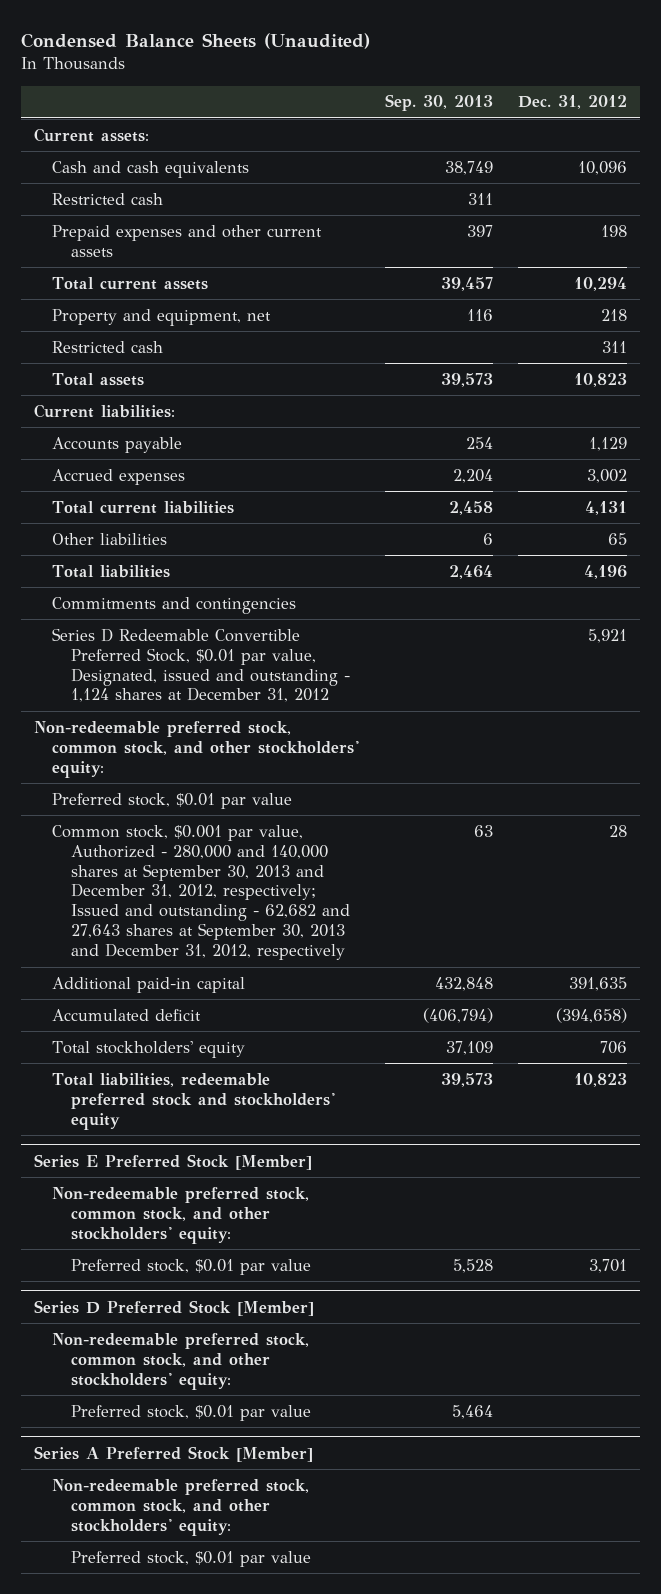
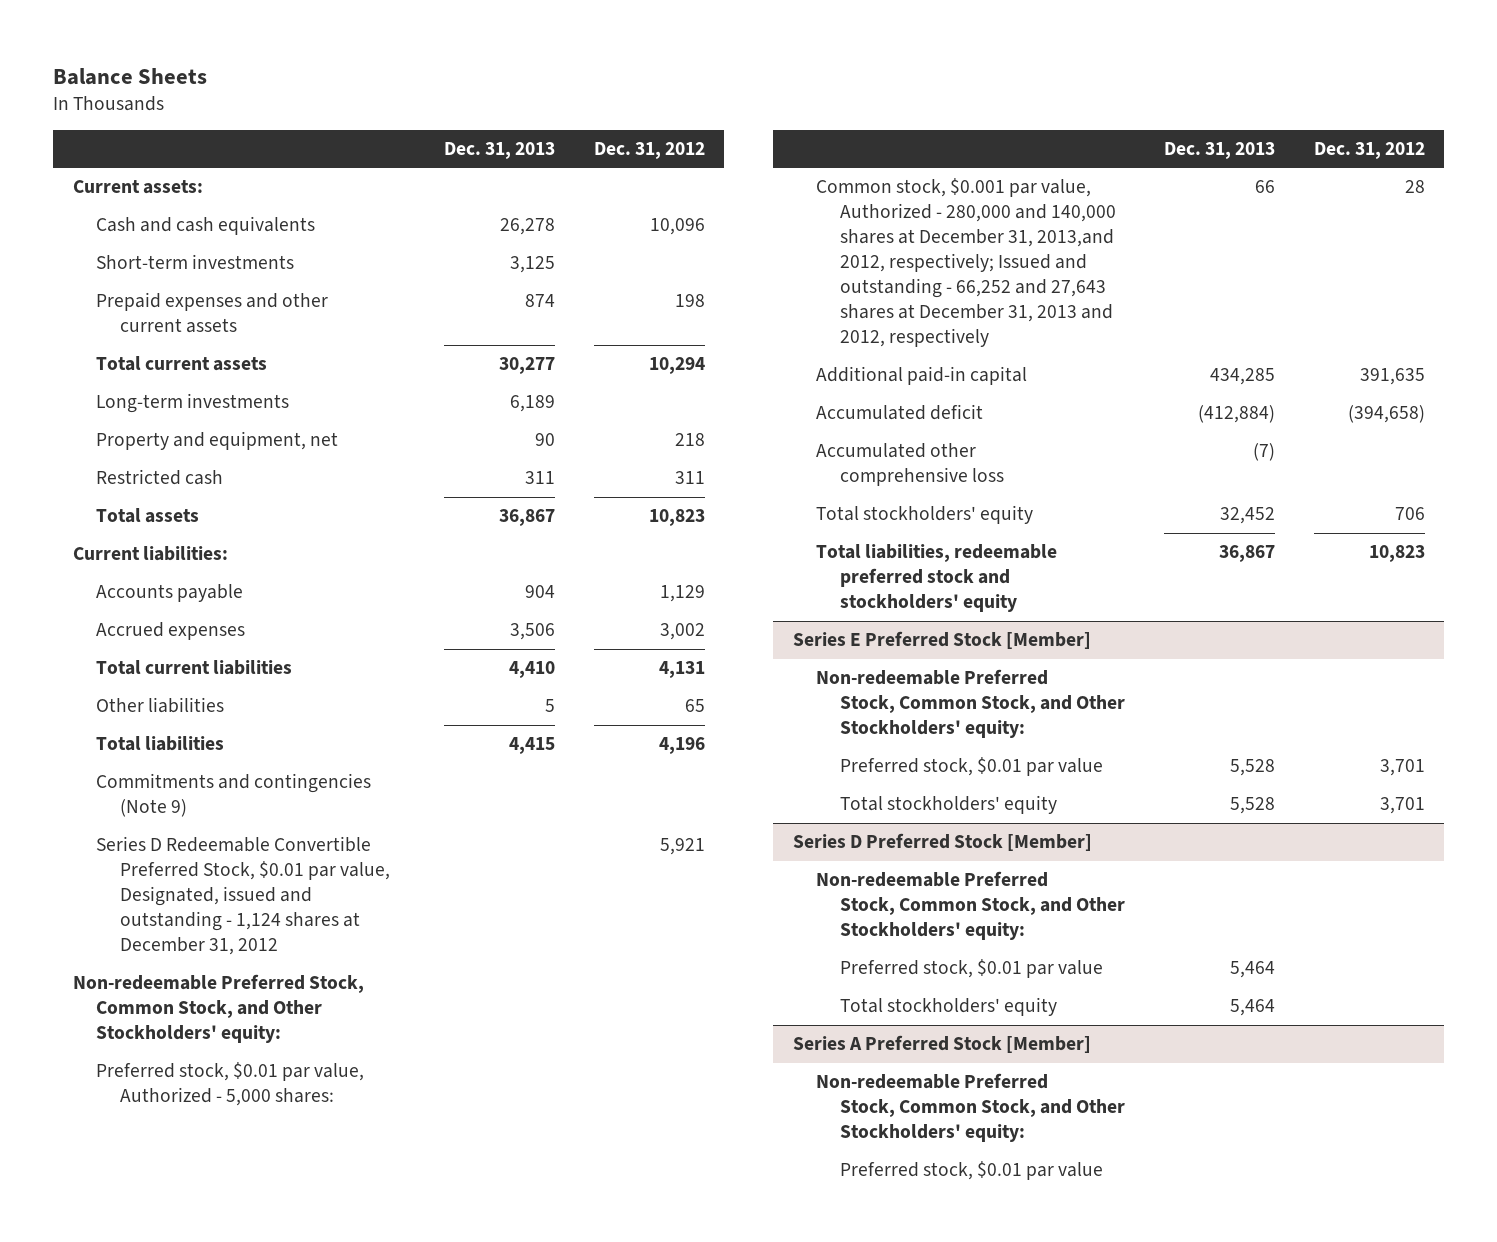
- Condensed Balance Sheets (Unaudited)
+ Balance Sheets
- | Sep. 30, 2013 | Dec. 31, 2012
+ | Dec. 31, 2013 | Dec. 31, 2012
- Restricted cash | 311 |
+ Short-term investments | 3,125 |
+ Long-term investments | 6,189 |
- Commitments and contingencies
+ Commitments and contingencies (Note 9)
- Non-redeemable preferred stock, common stock, and other stockholders' equity:
- Preferred stock, $0.01 par value
- Common stock, $0.001 par value, Authorized - 280,000 and 140,000 shares at September 30, 2013 and December 31, 2012, respectively; Issued and outstanding - 62,682 and 27,643 shares at September 30, 2013 and December 31, 2012, respectively | 63 | 28
+ Non-redeemable Preferred Stock, Common Stock, and Other Stockholders' equity:
+ Preferred stock, $0.01 par value, Authorized - 5,000 shares:
+ Common stock, $0.001 par value, Authorized - 280,000 and 140,000 shares at December 31, 2013,and 2012, respectively; Issued and outstanding - 66,252 and 27,643 shares at December 31, 2013 and 2012, respectively | 66 | 28
+ Accumulated other comprehensive loss | (7) |
@ Series E Preferred Stock [Member]
- Non-redeemable preferred stock, common stock, and other stockholders' equity:
+ Non-redeemable Preferred Stock, Common Stock, and Other Stockholders' equity:
+ Total stockholders' equity | 5,528 | 3,701
@ Series D Preferred Stock [Member]
- Non-redeemable preferred stock, common stock, and other stockholders' equity:
+ Non-redeemable Preferred Stock, Common Stock, and Other Stockholders' equity:
+ Total stockholders' equity | 5,464 |
@ Series A Preferred Stock [Member]
- Non-redeemable preferred stock, common stock, and other stockholders' equity:
+ Non-redeemable Preferred Stock, Common Stock, and Other Stockholders' equity:

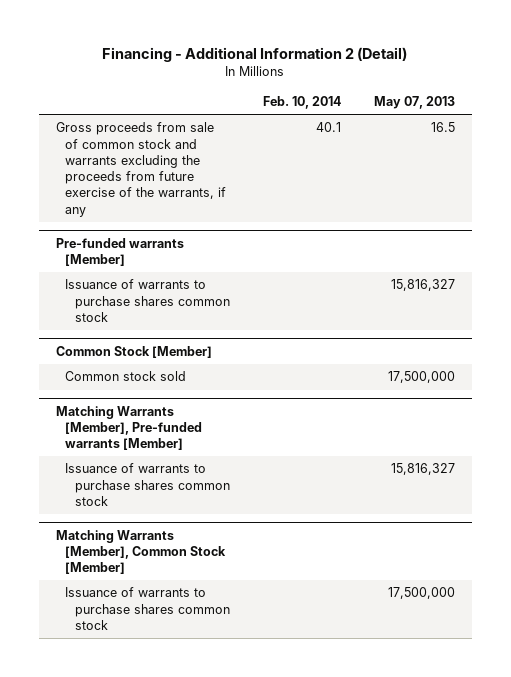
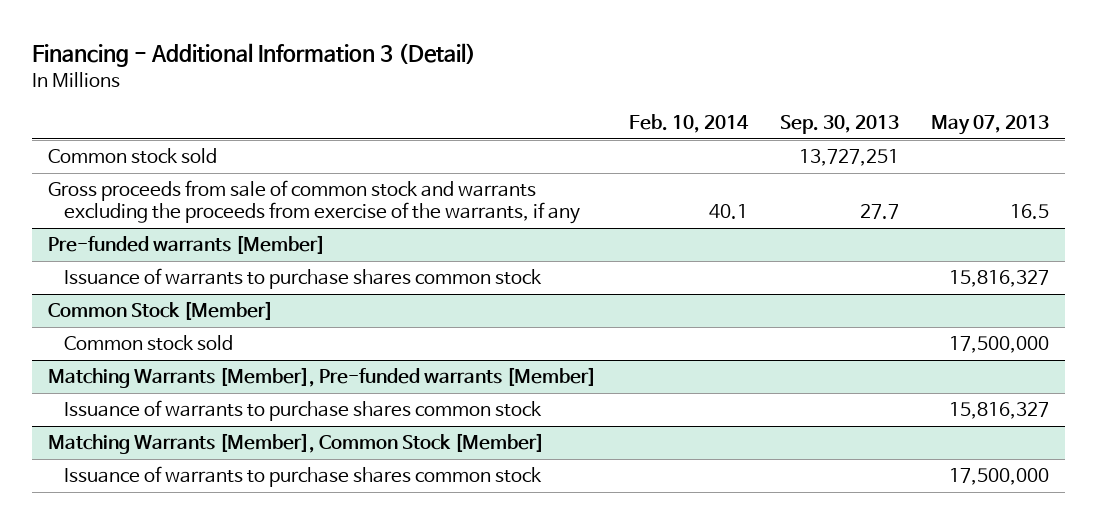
- Financing - Additional Information 2 (Detail)
+ Financing - Additional Information 3 (Detail)
- | Feb. 10, 2014 | May 07, 2013
+ | Feb. 10, 2014 | Sep. 30, 2013 | May 07, 2013
- Gross proceeds from sale of common stock and warrants excluding the proceeds from future exercise of the warrants, if any | 40.1 | 16.5
+ Common stock sold | | 13,727,251 |
+ Gross proceeds from sale of common stock and warrants excluding the proceeds from exercise of the warrants, if any | 40.1 | 27.7 | 16.5

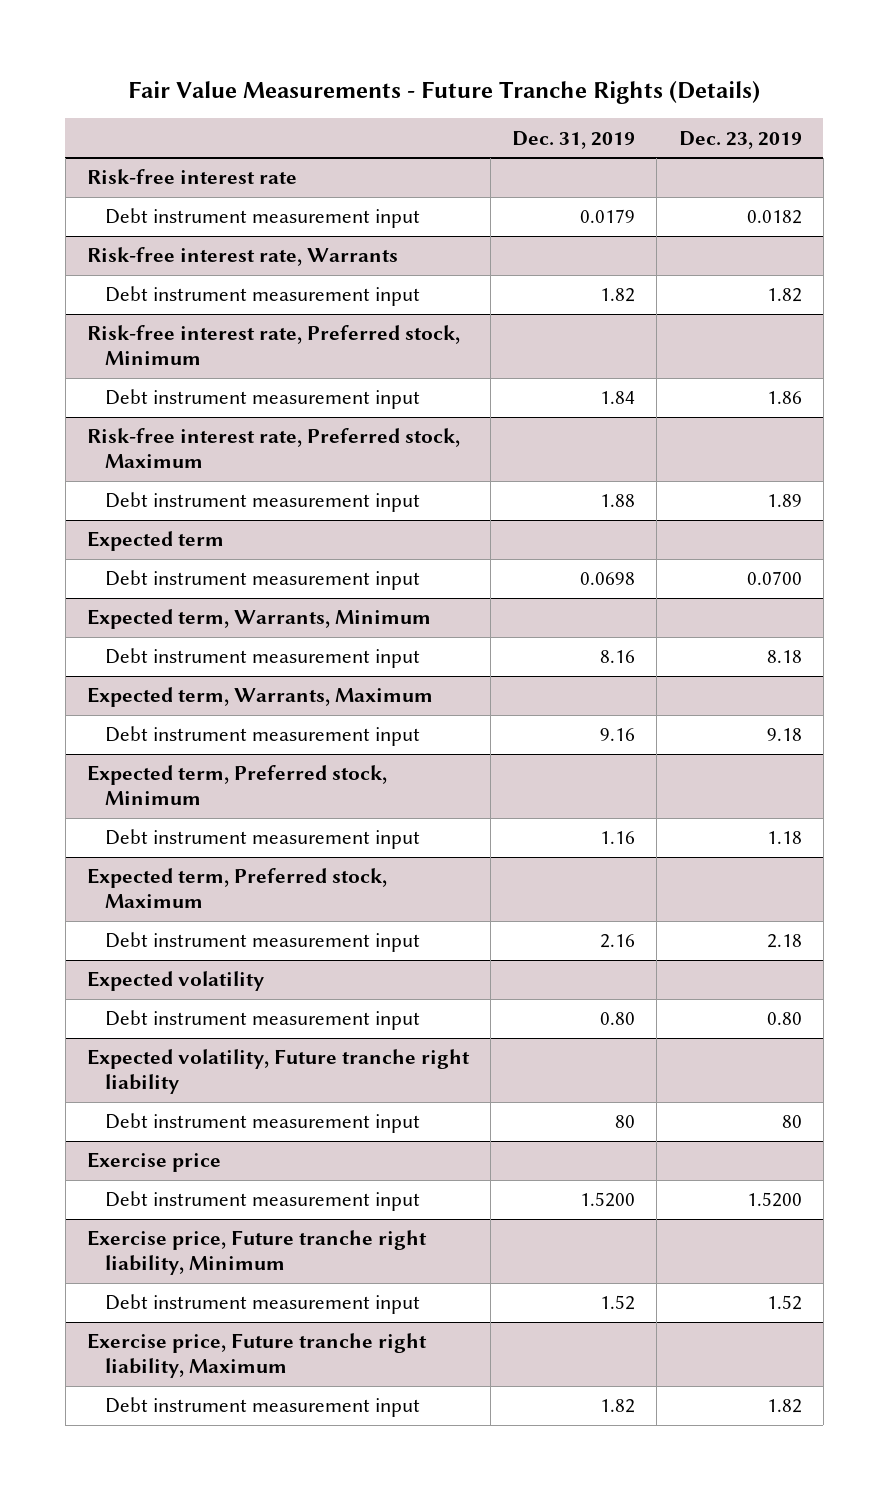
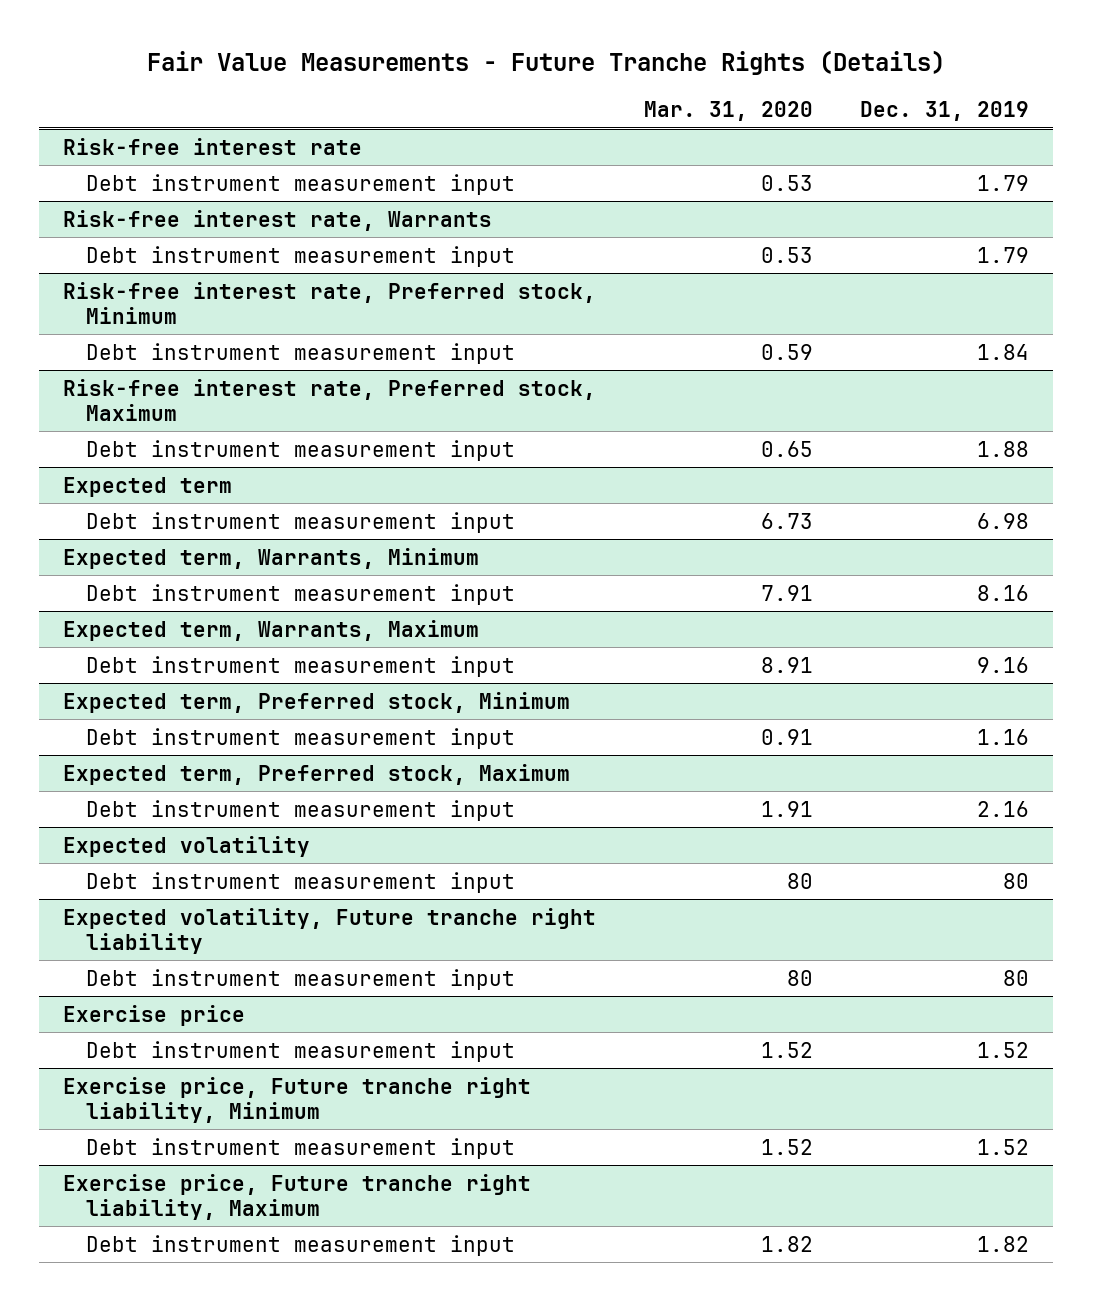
- | Dec. 31, 2019 | Dec. 23, 2019
+ | Mar. 31, 2020 | Dec. 31, 2019
@ Risk-free interest rate
- Debt instrument measurement input | 0.0179 | 0.0182
+ Debt instrument measurement input | 0.53 | 1.79
@ Risk-free interest rate, Warrants
- Debt instrument measurement input | 1.82 | 1.82
+ Debt instrument measurement input | 0.53 | 1.79
@ Expected term
- Debt instrument measurement input | 0.0698 | 0.0700
+ Debt instrument measurement input | 6.73 | 6.98
@ Expected volatility
- Debt instrument measurement input | 0.80 | 0.80
+ Debt instrument measurement input | 80 | 80
@ Exercise price
- Debt instrument measurement input | 1.5200 | 1.5200
+ Debt instrument measurement input | 1.52 | 1.52

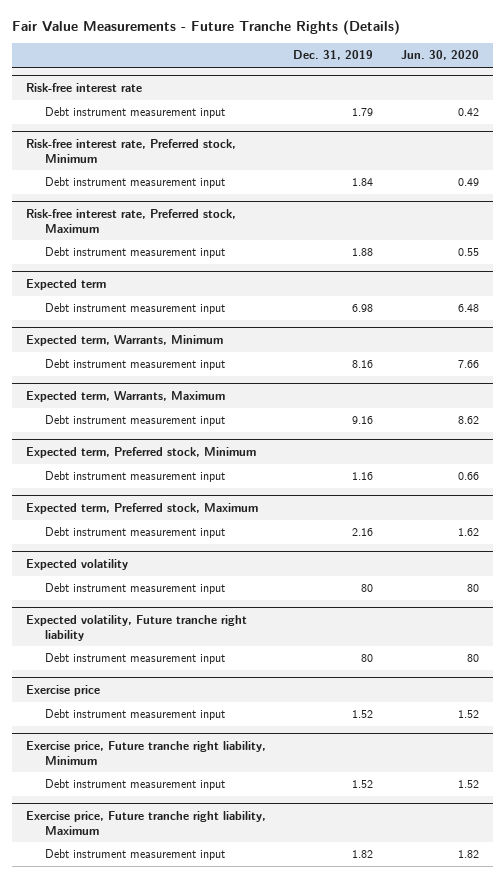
- | Mar. 31, 2020 | Dec. 31, 2019
+ | Dec. 31, 2019 | Jun. 30, 2020
- Risk-free interest rate, Warrants
- Debt instrument measurement input | 0.53 | 1.79

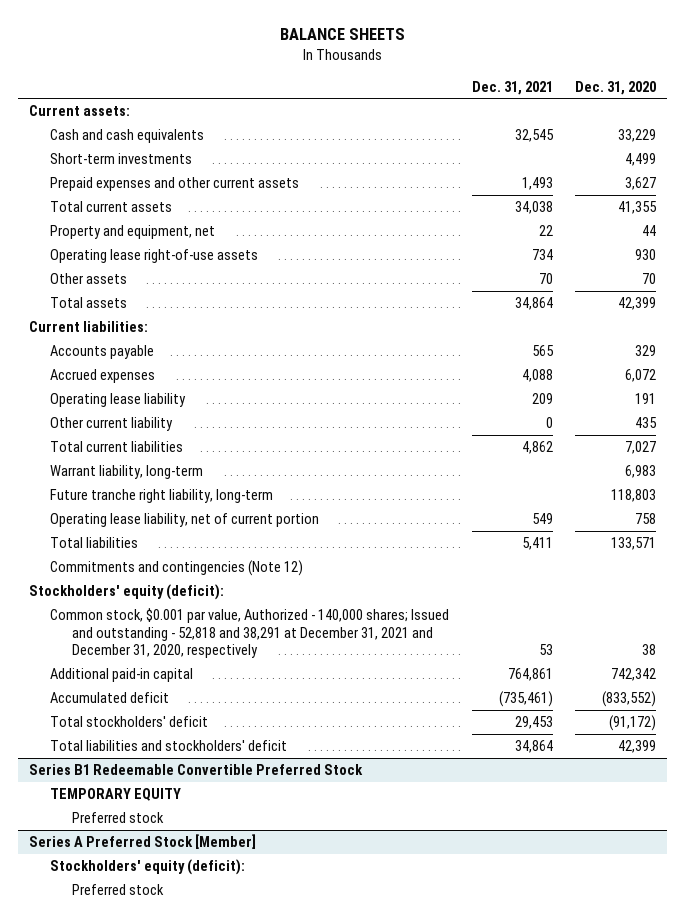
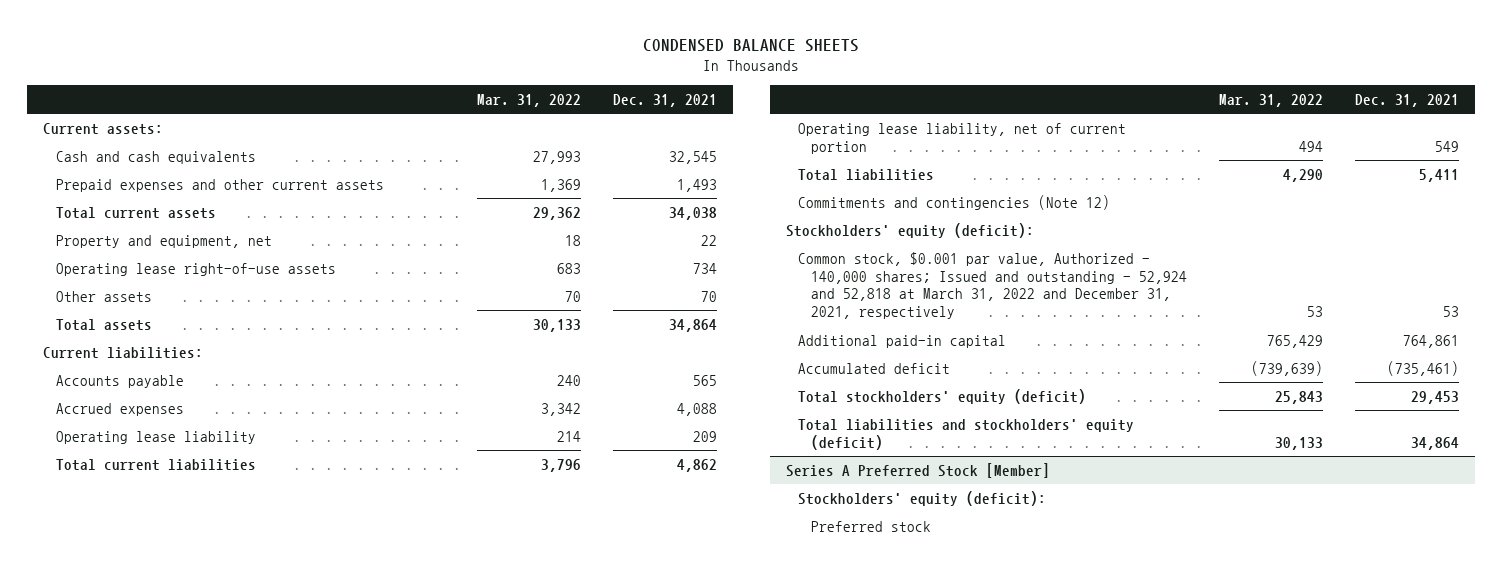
- BALANCE SHEETS
+ CONDENSED BALANCE SHEETS
- | Dec. 31, 2021 | Dec. 31, 2020
+ | Mar. 31, 2022 | Dec. 31, 2021
- Short-term investments | | 4,499
- Other current liability | 0 | 435
- Warrant liability, long-term | | 6,983
- Future tranche right liability, long-term | | 118,803
- Common stock, $0.001 par value, Authorized - 140,000 shares; Issued and outstanding - 52,818 and 38,291 at December 31, 2021 and December 31, 2020, respectively | 53 | 38
+ Common stock, $0.001 par value, Authorized - 140,000 shares; Issued and outstanding - 52,924 and 52,818 at March 31, 2022 and December 31, 2021, respectively | 53 | 53
- Total stockholders' deficit | 29,453 | (91,172)
- Total liabilities and stockholders' deficit | 34,864 | 42,399
- Series B1 Redeemable Convertible Preferred Stock
- TEMPORARY EQUITY
- Preferred stock
+ Total stockholders' equity (deficit) | 25,843 | 29,453
+ Total liabilities and stockholders' equity (deficit) | 30,133 | 34,864

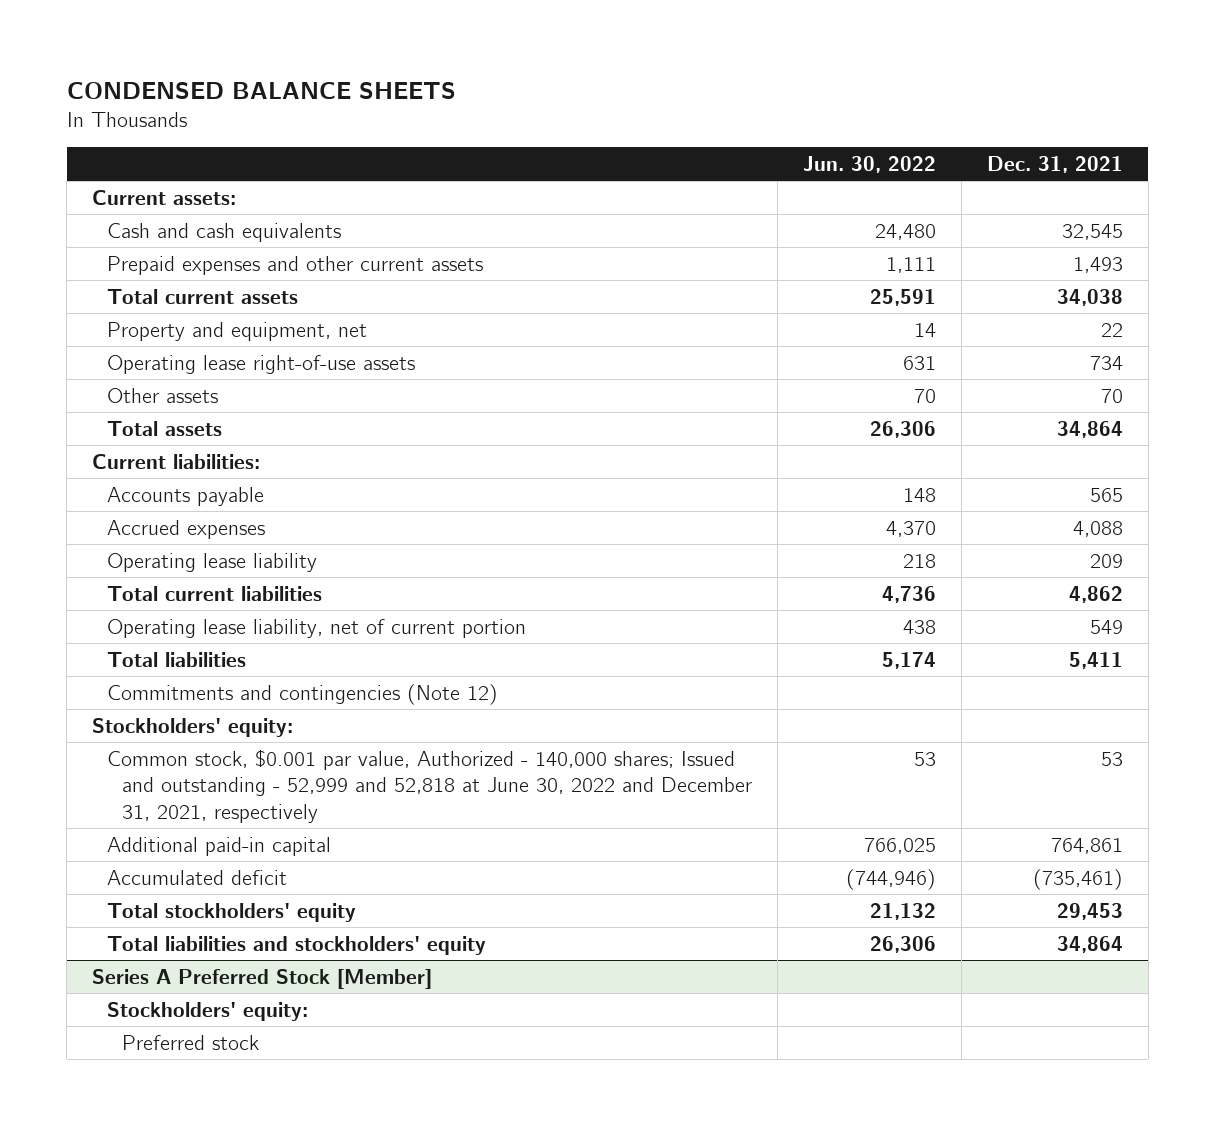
- | Mar. 31, 2022 | Dec. 31, 2021
+ | Jun. 30, 2022 | Dec. 31, 2021
- Stockholders' equity (deficit):
- Common stock, $0.001 par value, Authorized - 140,000 shares; Issued and outstanding - 52,924 and 52,818 at March 31, 2022 and December 31, 2021, respectively | 53 | 53
+ Stockholders' equity:
+ Common stock, $0.001 par value, Authorized - 140,000 shares; Issued and outstanding - 52,999 and 52,818 at June 30, 2022 and December 31, 2021, respectively | 53 | 53
- Total stockholders' equity (deficit) | 25,843 | 29,453
- Total liabilities and stockholders' equity (deficit) | 30,133 | 34,864
+ Total stockholders' equity | 21,132 | 29,453
+ Total liabilities and stockholders' equity | 26,306 | 34,864
@ Series A Preferred Stock [Member]
- Stockholders' equity (deficit):
+ Stockholders' equity:

